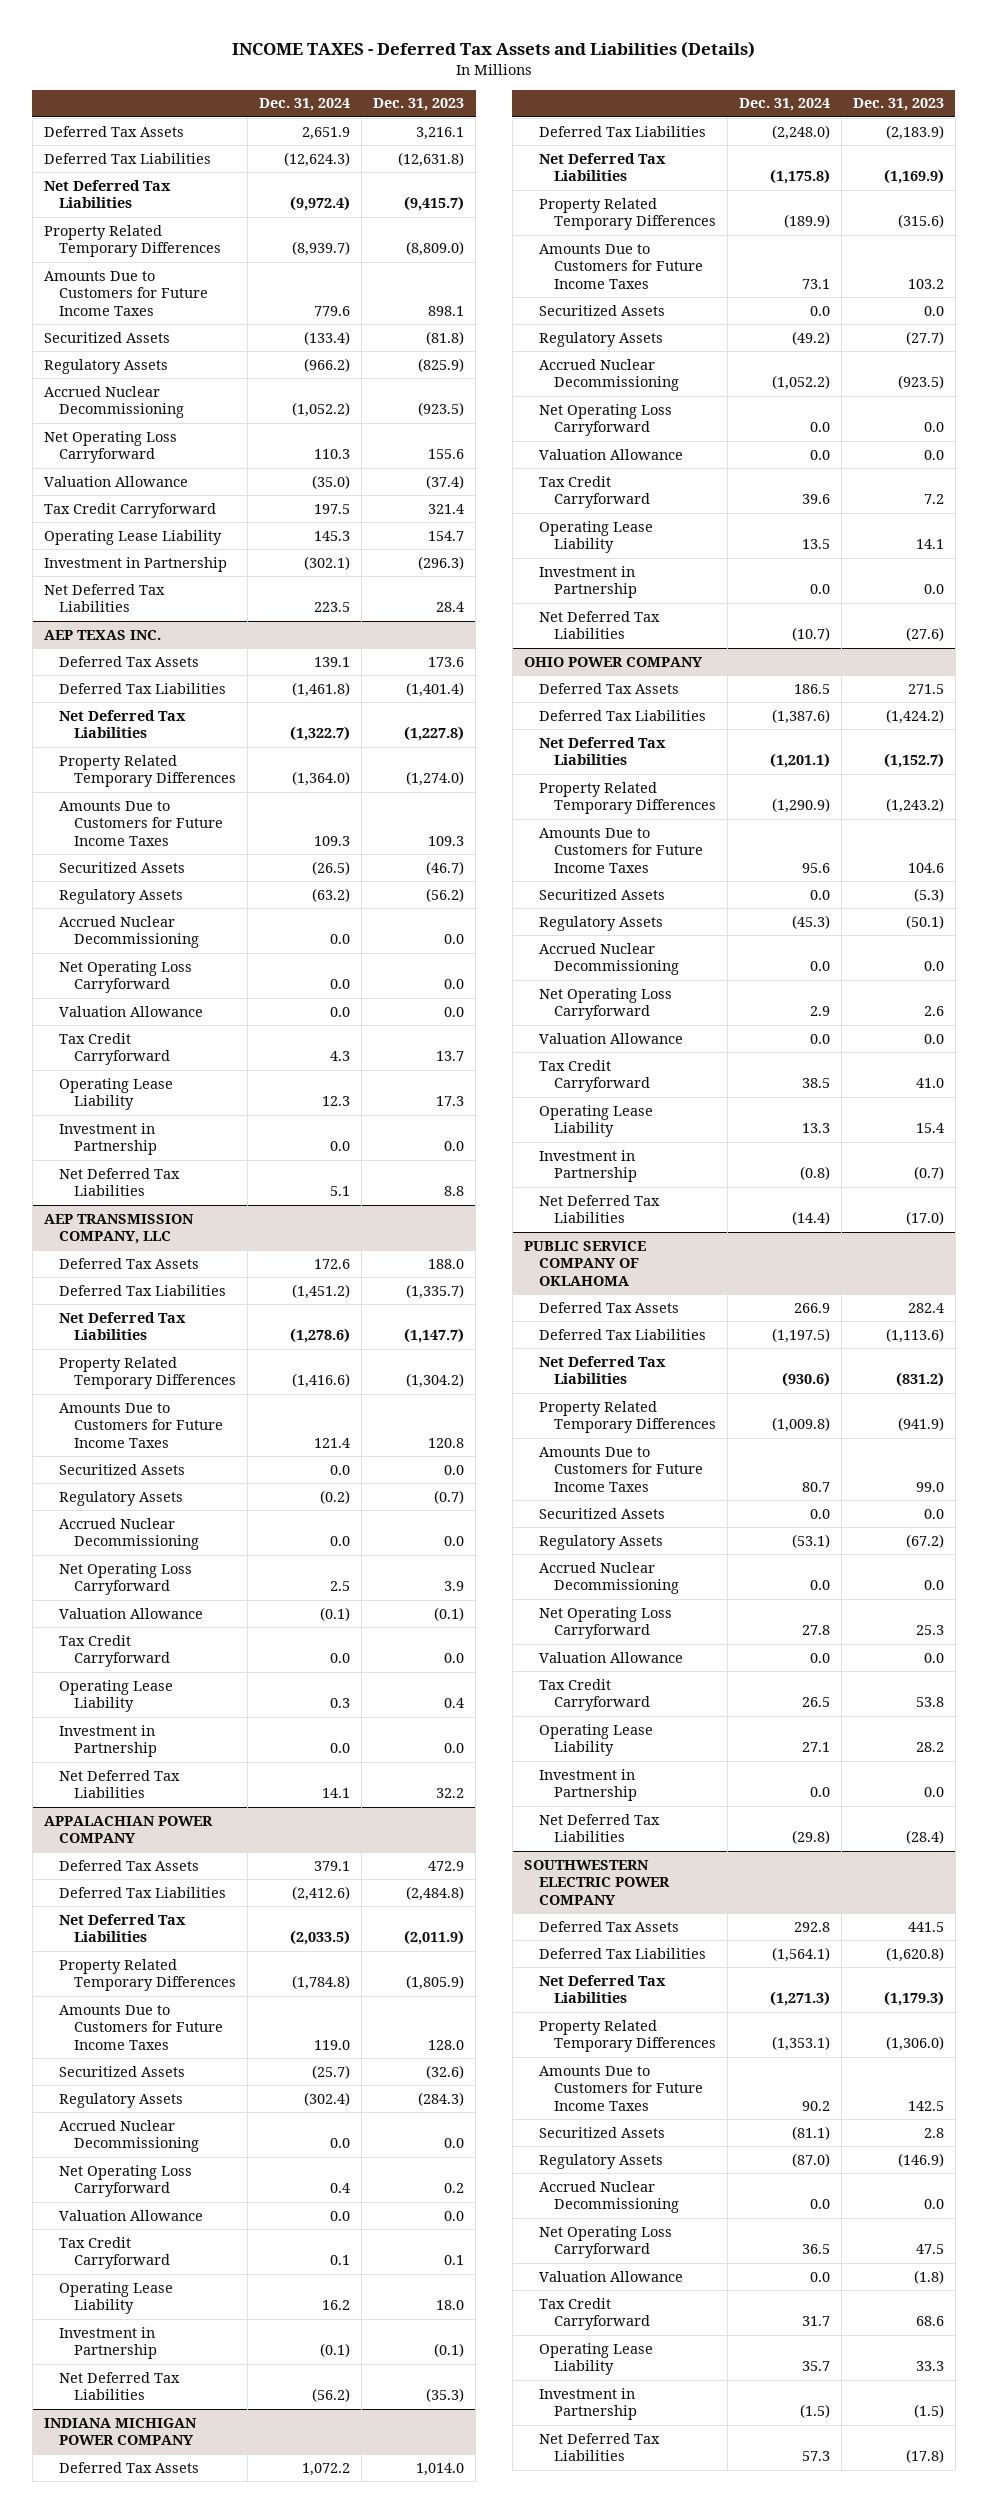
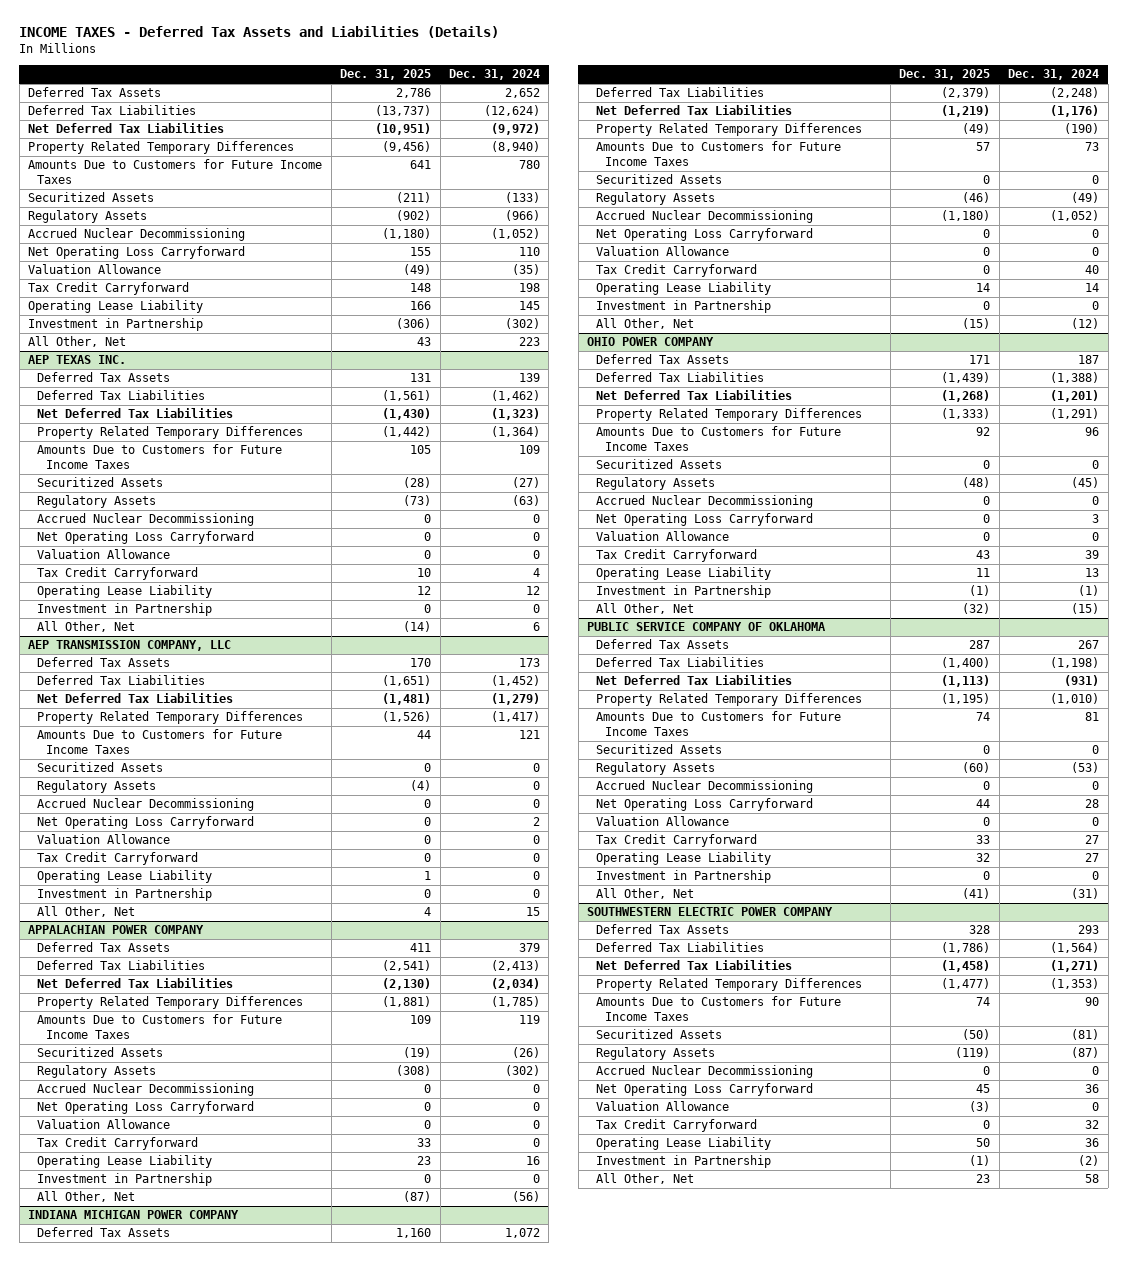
- | Dec. 31, 2024 | Dec. 31, 2023
+ | Dec. 31, 2025 | Dec. 31, 2024
- Deferred Tax Assets | 2,651.9 | 3,216.1
- Deferred Tax Liabilities | (12,624.3) | (12,631.8)
- Net Deferred Tax Liabilities | (9,972.4) | (9,415.7)
- Property Related Temporary Differences | (8,939.7) | (8,809.0)
- Amounts Due to Customers for Future Income Taxes | 779.6 | 898.1
- Securitized Assets | (133.4) | (81.8)
- Regulatory Assets | (966.2) | (825.9)
- Accrued Nuclear Decommissioning | (1,052.2) | (923.5)
- Net Operating Loss Carryforward | 110.3 | 155.6
- Valuation Allowance | (35.0) | (37.4)
- Tax Credit Carryforward | 197.5 | 321.4
- Operating Lease Liability | 145.3 | 154.7
- Investment in Partnership | (302.1) | (296.3)
- Net Deferred Tax Liabilities | 223.5 | 28.4
+ Deferred Tax Assets | 2,786 | 2,652
+ Deferred Tax Liabilities | (13,737) | (12,624)
+ Net Deferred Tax Liabilities | (10,951) | (9,972)
+ Property Related Temporary Differences | (9,456) | (8,940)
+ Amounts Due to Customers for Future Income Taxes | 641 | 780
+ Securitized Assets | (211) | (133)
+ Regulatory Assets | (902) | (966)
+ Accrued Nuclear Decommissioning | (1,180) | (1,052)
+ Net Operating Loss Carryforward | 155 | 110
+ Valuation Allowance | (49) | (35)
+ Tax Credit Carryforward | 148 | 198
+ Operating Lease Liability | 166 | 145
+ Investment in Partnership | (306) | (302)
+ All Other, Net | 43 | 223
@ AEP TEXAS INC.
- Deferred Tax Assets | 139.1 | 173.6
- Deferred Tax Liabilities | (1,461.8) | (1,401.4)
- Net Deferred Tax Liabilities | (1,322.7) | (1,227.8)
- Property Related Temporary Differences | (1,364.0) | (1,274.0)
- Amounts Due to Customers for Future Income Taxes | 109.3 | 109.3
- Securitized Assets | (26.5) | (46.7)
- Regulatory Assets | (63.2) | (56.2)
- Accrued Nuclear Decommissioning | 0.0 | 0.0
- Net Operating Loss Carryforward | 0.0 | 0.0
- Valuation Allowance | 0.0 | 0.0
- Tax Credit Carryforward | 4.3 | 13.7
- Operating Lease Liability | 12.3 | 17.3
- Investment in Partnership | 0.0 | 0.0
- Net Deferred Tax Liabilities | 5.1 | 8.8
+ Deferred Tax Assets | 131 | 139
+ Deferred Tax Liabilities | (1,561) | (1,462)
+ Net Deferred Tax Liabilities | (1,430) | (1,323)
+ Property Related Temporary Differences | (1,442) | (1,364)
+ Amounts Due to Customers for Future Income Taxes | 105 | 109
+ Securitized Assets | (28) | (27)
+ Regulatory Assets | (73) | (63)
+ Accrued Nuclear Decommissioning | 0 | 0
+ Net Operating Loss Carryforward | 0 | 0
+ Valuation Allowance | 0 | 0
+ Tax Credit Carryforward | 10 | 4
+ Operating Lease Liability | 12 | 12
+ Investment in Partnership | 0 | 0
+ All Other, Net | (14) | 6
@ AEP TRANSMISSION COMPANY, LLC
- Deferred Tax Assets | 172.6 | 188.0
- Deferred Tax Liabilities | (1,451.2) | (1,335.7)
- Net Deferred Tax Liabilities | (1,278.6) | (1,147.7)
- Property Related Temporary Differences | (1,416.6) | (1,304.2)
- Amounts Due to Customers for Future Income Taxes | 121.4 | 120.8
- Securitized Assets | 0.0 | 0.0
- Regulatory Assets | (0.2) | (0.7)
- Accrued Nuclear Decommissioning | 0.0 | 0.0
- Net Operating Loss Carryforward | 2.5 | 3.9
- Valuation Allowance | (0.1) | (0.1)
- Tax Credit Carryforward | 0.0 | 0.0
- Operating Lease Liability | 0.3 | 0.4
- Investment in Partnership | 0.0 | 0.0
- Net Deferred Tax Liabilities | 14.1 | 32.2
+ Deferred Tax Assets | 170 | 173
+ Deferred Tax Liabilities | (1,651) | (1,452)
+ Net Deferred Tax Liabilities | (1,481) | (1,279)
+ Property Related Temporary Differences | (1,526) | (1,417)
+ Amounts Due to Customers for Future Income Taxes | 44 | 121
+ Securitized Assets | 0 | 0
+ Regulatory Assets | (4) | 0
+ Accrued Nuclear Decommissioning | 0 | 0
+ Net Operating Loss Carryforward | 0 | 2
+ Valuation Allowance | 0 | 0
+ Tax Credit Carryforward | 0 | 0
+ Operating Lease Liability | 1 | 0
+ Investment in Partnership | 0 | 0
+ All Other, Net | 4 | 15
@ APPALACHIAN POWER COMPANY
- Deferred Tax Assets | 379.1 | 472.9
- Deferred Tax Liabilities | (2,412.6) | (2,484.8)
- Net Deferred Tax Liabilities | (2,033.5) | (2,011.9)
- Property Related Temporary Differences | (1,784.8) | (1,805.9)
- Amounts Due to Customers for Future Income Taxes | 119.0 | 128.0
- Securitized Assets | (25.7) | (32.6)
- Regulatory Assets | (302.4) | (284.3)
- Accrued Nuclear Decommissioning | 0.0 | 0.0
- Net Operating Loss Carryforward | 0.4 | 0.2
- Valuation Allowance | 0.0 | 0.0
- Tax Credit Carryforward | 0.1 | 0.1
- Operating Lease Liability | 16.2 | 18.0
- Investment in Partnership | (0.1) | (0.1)
- Net Deferred Tax Liabilities | (56.2) | (35.3)
+ Deferred Tax Assets | 411 | 379
+ Deferred Tax Liabilities | (2,541) | (2,413)
+ Net Deferred Tax Liabilities | (2,130) | (2,034)
+ Property Related Temporary Differences | (1,881) | (1,785)
+ Amounts Due to Customers for Future Income Taxes | 109 | 119
+ Securitized Assets | (19) | (26)
+ Regulatory Assets | (308) | (302)
+ Accrued Nuclear Decommissioning | 0 | 0
+ Net Operating Loss Carryforward | 0 | 0
+ Valuation Allowance | 0 | 0
+ Tax Credit Carryforward | 33 | 0
+ Operating Lease Liability | 23 | 16
+ Investment in Partnership | 0 | 0
+ All Other, Net | (87) | (56)
@ INDIANA MICHIGAN POWER COMPANY
- Deferred Tax Assets | 1,072.2 | 1,014.0
- Deferred Tax Liabilities | (2,248.0) | (2,183.9)
- Net Deferred Tax Liabilities | (1,175.8) | (1,169.9)
- Property Related Temporary Differences | (189.9) | (315.6)
- Amounts Due to Customers for Future Income Taxes | 73.1 | 103.2
- Securitized Assets | 0.0 | 0.0
- Regulatory Assets | (49.2) | (27.7)
- Accrued Nuclear Decommissioning | (1,052.2) | (923.5)
- Net Operating Loss Carryforward | 0.0 | 0.0
- Valuation Allowance | 0.0 | 0.0
- Tax Credit Carryforward | 39.6 | 7.2
- Operating Lease Liability | 13.5 | 14.1
- Investment in Partnership | 0.0 | 0.0
- Net Deferred Tax Liabilities | (10.7) | (27.6)
+ Deferred Tax Assets | 1,160 | 1,072
+ Deferred Tax Liabilities | (2,379) | (2,248)
+ Net Deferred Tax Liabilities | (1,219) | (1,176)
+ Property Related Temporary Differences | (49) | (190)
+ Amounts Due to Customers for Future Income Taxes | 57 | 73
+ Securitized Assets | 0 | 0
+ Regulatory Assets | (46) | (49)
+ Accrued Nuclear Decommissioning | (1,180) | (1,052)
+ Net Operating Loss Carryforward | 0 | 0
+ Valuation Allowance | 0 | 0
+ Tax Credit Carryforward | 0 | 40
+ Operating Lease Liability | 14 | 14
+ Investment in Partnership | 0 | 0
+ All Other, Net | (15) | (12)
@ OHIO POWER COMPANY
- Deferred Tax Assets | 186.5 | 271.5
- Deferred Tax Liabilities | (1,387.6) | (1,424.2)
- Net Deferred Tax Liabilities | (1,201.1) | (1,152.7)
- Property Related Temporary Differences | (1,290.9) | (1,243.2)
- Amounts Due to Customers for Future Income Taxes | 95.6 | 104.6
- Securitized Assets | 0.0 | (5.3)
- Regulatory Assets | (45.3) | (50.1)
- Accrued Nuclear Decommissioning | 0.0 | 0.0
- Net Operating Loss Carryforward | 2.9 | 2.6
- Valuation Allowance | 0.0 | 0.0
- Tax Credit Carryforward | 38.5 | 41.0
- Operating Lease Liability | 13.3 | 15.4
- Investment in Partnership | (0.8) | (0.7)
- Net Deferred Tax Liabilities | (14.4) | (17.0)
+ Deferred Tax Assets | 171 | 187
+ Deferred Tax Liabilities | (1,439) | (1,388)
+ Net Deferred Tax Liabilities | (1,268) | (1,201)
+ Property Related Temporary Differences | (1,333) | (1,291)
+ Amounts Due to Customers for Future Income Taxes | 92 | 96
+ Securitized Assets | 0 | 0
+ Regulatory Assets | (48) | (45)
+ Accrued Nuclear Decommissioning | 0 | 0
+ Net Operating Loss Carryforward | 0 | 3
+ Valuation Allowance | 0 | 0
+ Tax Credit Carryforward | 43 | 39
+ Operating Lease Liability | 11 | 13
+ Investment in Partnership | (1) | (1)
+ All Other, Net | (32) | (15)
@ PUBLIC SERVICE COMPANY OF OKLAHOMA
- Deferred Tax Assets | 266.9 | 282.4
- Deferred Tax Liabilities | (1,197.5) | (1,113.6)
- Net Deferred Tax Liabilities | (930.6) | (831.2)
- Property Related Temporary Differences | (1,009.8) | (941.9)
- Amounts Due to Customers for Future Income Taxes | 80.7 | 99.0
- Securitized Assets | 0.0 | 0.0
- Regulatory Assets | (53.1) | (67.2)
- Accrued Nuclear Decommissioning | 0.0 | 0.0
- Net Operating Loss Carryforward | 27.8 | 25.3
- Valuation Allowance | 0.0 | 0.0
- Tax Credit Carryforward | 26.5 | 53.8
- Operating Lease Liability | 27.1 | 28.2
- Investment in Partnership | 0.0 | 0.0
- Net Deferred Tax Liabilities | (29.8) | (28.4)
+ Deferred Tax Assets | 287 | 267
+ Deferred Tax Liabilities | (1,400) | (1,198)
+ Net Deferred Tax Liabilities | (1,113) | (931)
+ Property Related Temporary Differences | (1,195) | (1,010)
+ Amounts Due to Customers for Future Income Taxes | 74 | 81
+ Securitized Assets | 0 | 0
+ Regulatory Assets | (60) | (53)
+ Accrued Nuclear Decommissioning | 0 | 0
+ Net Operating Loss Carryforward | 44 | 28
+ Valuation Allowance | 0 | 0
+ Tax Credit Carryforward | 33 | 27
+ Operating Lease Liability | 32 | 27
+ Investment in Partnership | 0 | 0
+ All Other, Net | (41) | (31)
@ SOUTHWESTERN ELECTRIC POWER COMPANY
- Deferred Tax Assets | 292.8 | 441.5
- Deferred Tax Liabilities | (1,564.1) | (1,620.8)
- Net Deferred Tax Liabilities | (1,271.3) | (1,179.3)
- Property Related Temporary Differences | (1,353.1) | (1,306.0)
- Amounts Due to Customers for Future Income Taxes | 90.2 | 142.5
- Securitized Assets | (81.1) | 2.8
- Regulatory Assets | (87.0) | (146.9)
- Accrued Nuclear Decommissioning | 0.0 | 0.0
- Net Operating Loss Carryforward | 36.5 | 47.5
- Valuation Allowance | 0.0 | (1.8)
- Tax Credit Carryforward | 31.7 | 68.6
- Operating Lease Liability | 35.7 | 33.3
- Investment in Partnership | (1.5) | (1.5)
- Net Deferred Tax Liabilities | 57.3 | (17.8)
+ Deferred Tax Assets | 328 | 293
+ Deferred Tax Liabilities | (1,786) | (1,564)
+ Net Deferred Tax Liabilities | (1,458) | (1,271)
+ Property Related Temporary Differences | (1,477) | (1,353)
+ Amounts Due to Customers for Future Income Taxes | 74 | 90
+ Securitized Assets | (50) | (81)
+ Regulatory Assets | (119) | (87)
+ Accrued Nuclear Decommissioning | 0 | 0
+ Net Operating Loss Carryforward | 45 | 36
+ Valuation Allowance | (3) | 0
+ Tax Credit Carryforward | 0 | 32
+ Operating Lease Liability | 50 | 36
+ Investment in Partnership | (1) | (2)
+ All Other, Net | 23 | 58

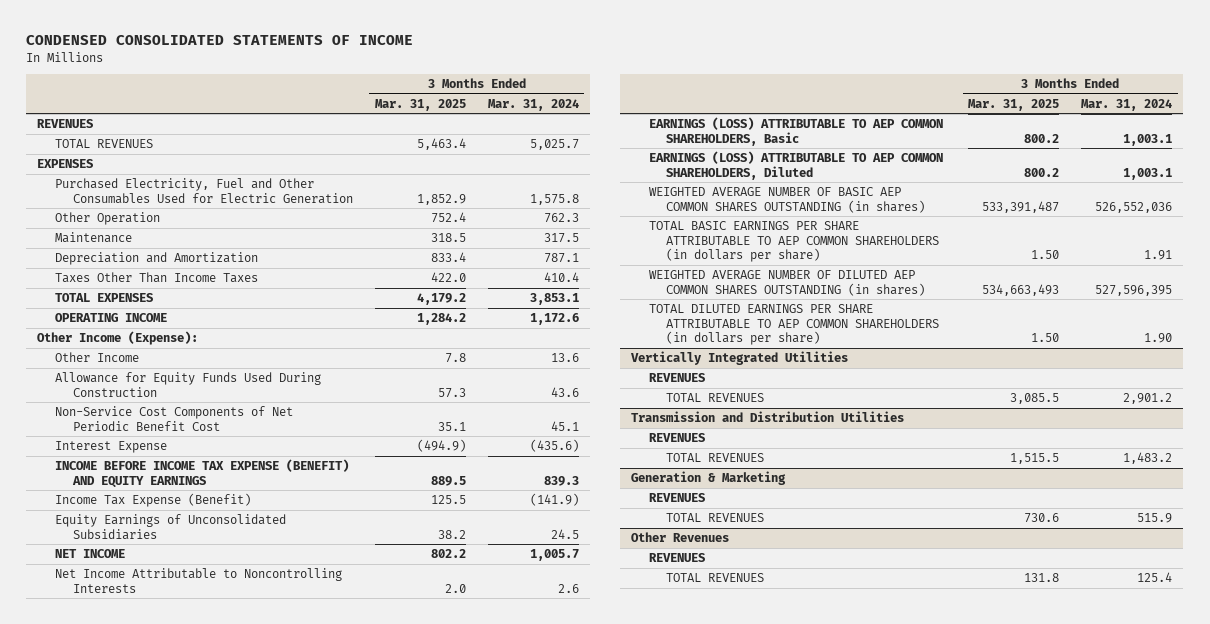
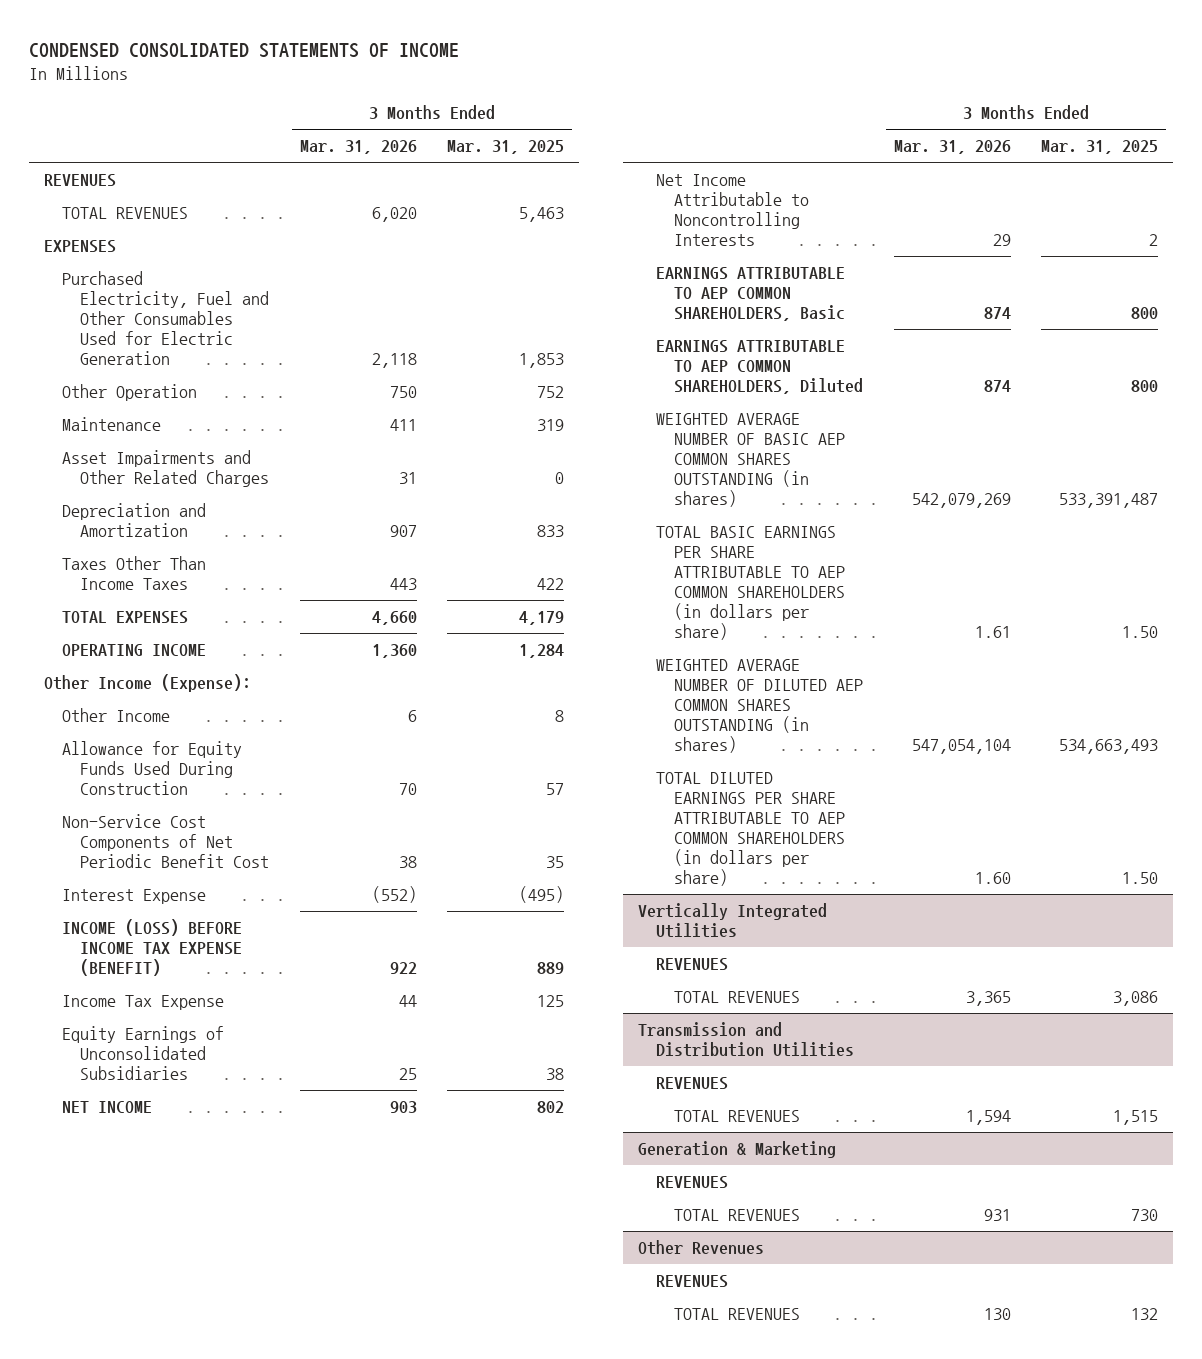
- | 3 Months Ended Mar. 31, 2025 | 3 Months Ended Mar. 31, 2024
+ | 3 Months Ended Mar. 31, 2026 | 3 Months Ended Mar. 31, 2025
- TOTAL REVENUES | 5,463.4 | 5,025.7
+ TOTAL REVENUES | 6,020 | 5,463
- Purchased Electricity, Fuel and Other Consumables Used for Electric Generation | 1,852.9 | 1,575.8
- Other Operation | 752.4 | 762.3
- Maintenance | 318.5 | 317.5
- Depreciation and Amortization | 833.4 | 787.1
- Taxes Other Than Income Taxes | 422.0 | 410.4
- TOTAL EXPENSES | 4,179.2 | 3,853.1
- OPERATING INCOME | 1,284.2 | 1,172.6
+ Purchased Electricity, Fuel and Other Consumables Used for Electric Generation | 2,118 | 1,853
+ Other Operation | 750 | 752
+ Maintenance | 411 | 319
+ Asset Impairments and Other Related Charges | 31 | 0
+ Depreciation and Amortization | 907 | 833
+ Taxes Other Than Income Taxes | 443 | 422
+ TOTAL EXPENSES | 4,660 | 4,179
+ OPERATING INCOME | 1,360 | 1,284
- Other Income | 7.8 | 13.6
- Allowance for Equity Funds Used During Construction | 57.3 | 43.6
- Non-Service Cost Components of Net Periodic Benefit Cost | 35.1 | 45.1
- Interest Expense | (494.9) | (435.6)
- INCOME BEFORE INCOME TAX EXPENSE (BENEFIT) AND EQUITY EARNINGS | 889.5 | 839.3
- Income Tax Expense (Benefit) | 125.5 | (141.9)
- Equity Earnings of Unconsolidated Subsidiaries | 38.2 | 24.5
- NET INCOME | 802.2 | 1,005.7
- Net Income Attributable to Noncontrolling Interests | 2.0 | 2.6
- EARNINGS (LOSS) ATTRIBUTABLE TO AEP COMMON SHAREHOLDERS, Basic | 800.2 | 1,003.1
- EARNINGS (LOSS) ATTRIBUTABLE TO AEP COMMON SHAREHOLDERS, Diluted | 800.2 | 1,003.1
+ Other Income | 6 | 8
+ Allowance for Equity Funds Used During Construction | 70 | 57
+ Non-Service Cost Components of Net Periodic Benefit Cost | 38 | 35
+ Interest Expense | (552) | (495)
+ INCOME (LOSS) BEFORE INCOME TAX EXPENSE (BENEFIT) | 922 | 889
+ Income Tax Expense | 44 | 125
+ Equity Earnings of Unconsolidated Subsidiaries | 25 | 38
+ NET INCOME | 903 | 802
+ Net Income Attributable to Noncontrolling Interests | 29 | 2
+ EARNINGS ATTRIBUTABLE TO AEP COMMON SHAREHOLDERS, Basic | 874 | 800
+ EARNINGS ATTRIBUTABLE TO AEP COMMON SHAREHOLDERS, Diluted | 874 | 800
@ Vertically Integrated Utilities
- TOTAL REVENUES | 3,085.5 | 2,901.2
+ TOTAL REVENUES | 3,365 | 3,086
@ Transmission and Distribution Utilities
- TOTAL REVENUES | 1,515.5 | 1,483.2
+ TOTAL REVENUES | 1,594 | 1,515
@ Generation & Marketing
- TOTAL REVENUES | 730.6 | 515.9
+ TOTAL REVENUES | 931 | 730
@ Other Revenues
- TOTAL REVENUES | 131.8 | 125.4
+ TOTAL REVENUES | 130 | 132

